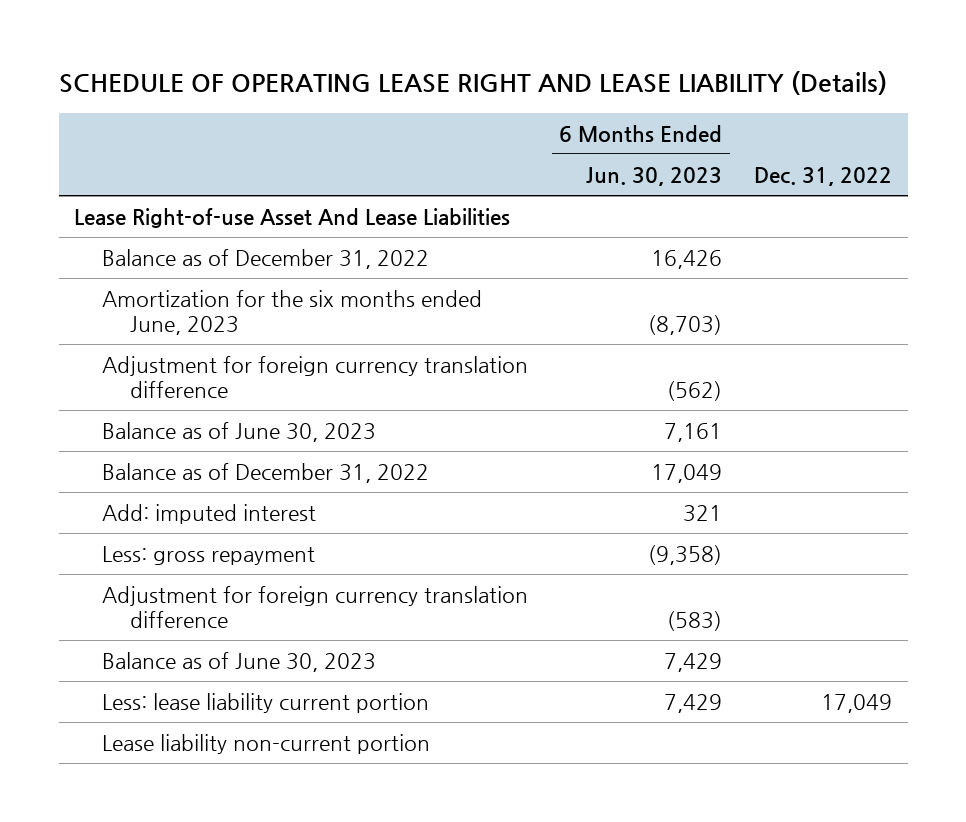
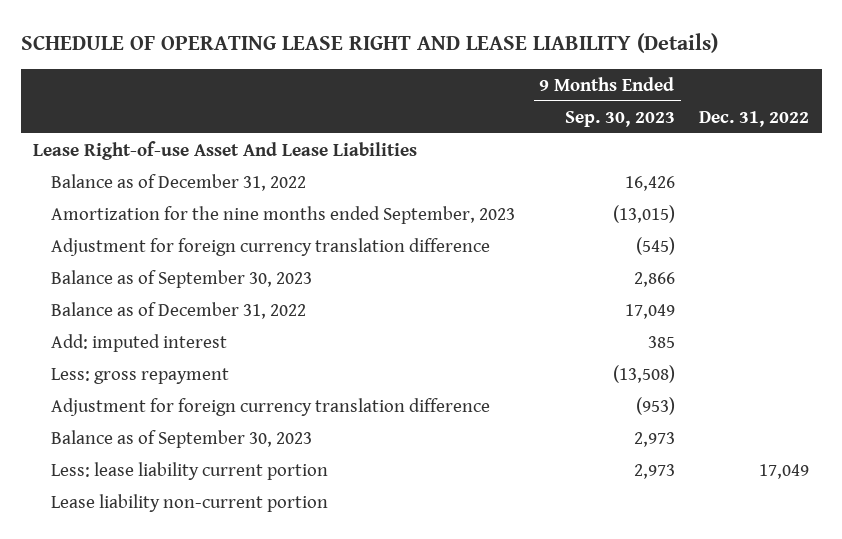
- | 6 Months Ended Jun. 30, 2023 | Dec. 31, 2022
+ | 9 Months Ended Sep. 30, 2023 | Dec. 31, 2022
- Amortization for the six months ended June, 2023 | (8,703) |
+ Amortization for the nine months ended September, 2023 | (13,015) |
- Balance as of June 30, 2023 | 7,161 |
+ Balance as of September 30, 2023 | 2,866 |
- Balance as of June 30, 2023 | 7,429 |
+ Balance as of September 30, 2023 | 2,973 |

